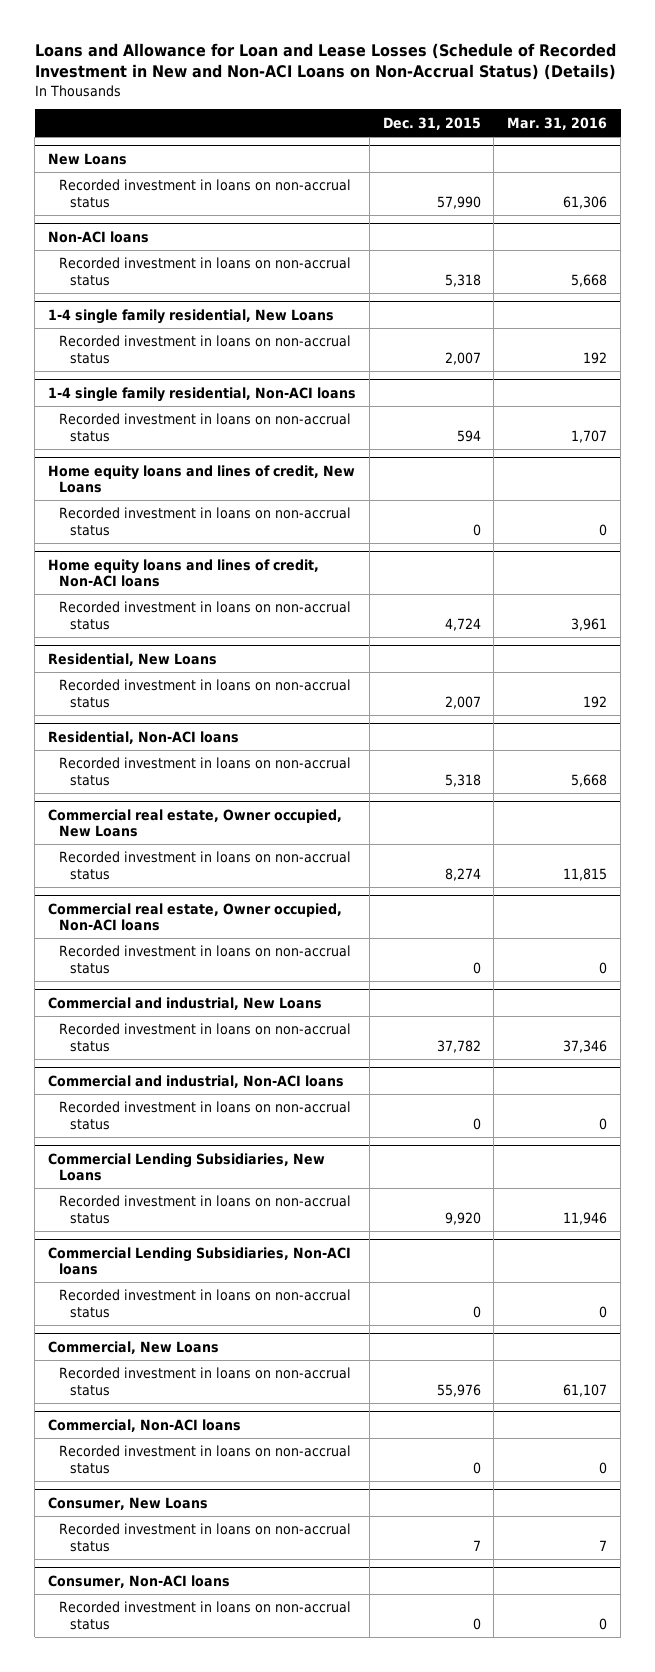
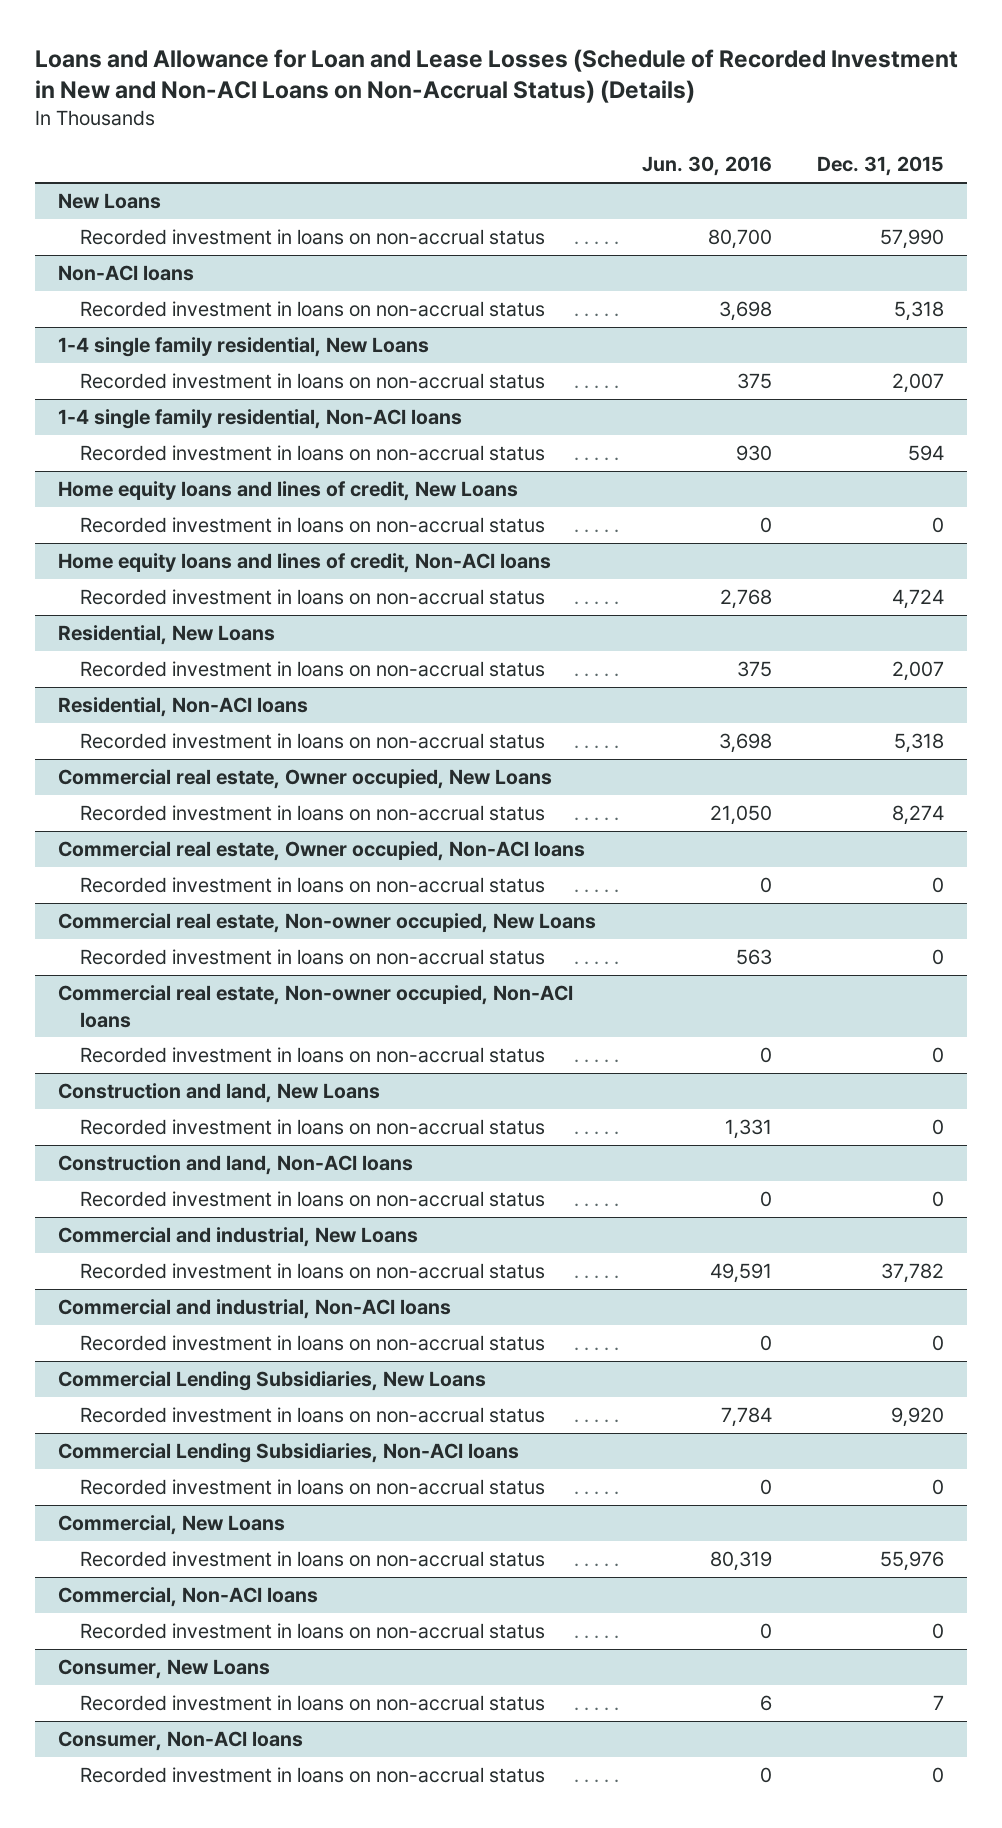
- | Dec. 31, 2015 | Mar. 31, 2016
+ | Jun. 30, 2016 | Dec. 31, 2015
+ Commercial real estate, Non-owner occupied, New Loans
+ Recorded investment in loans on non-accrual status | 563 | 0
+ Commercial real estate, Non-owner occupied, Non-ACI loans
+ Recorded investment in loans on non-accrual status | 0 | 0
+ Construction and land, New Loans
+ Recorded investment in loans on non-accrual status | 1,331 | 0
+ Construction and land, Non-ACI loans
+ Recorded investment in loans on non-accrual status | 0 | 0

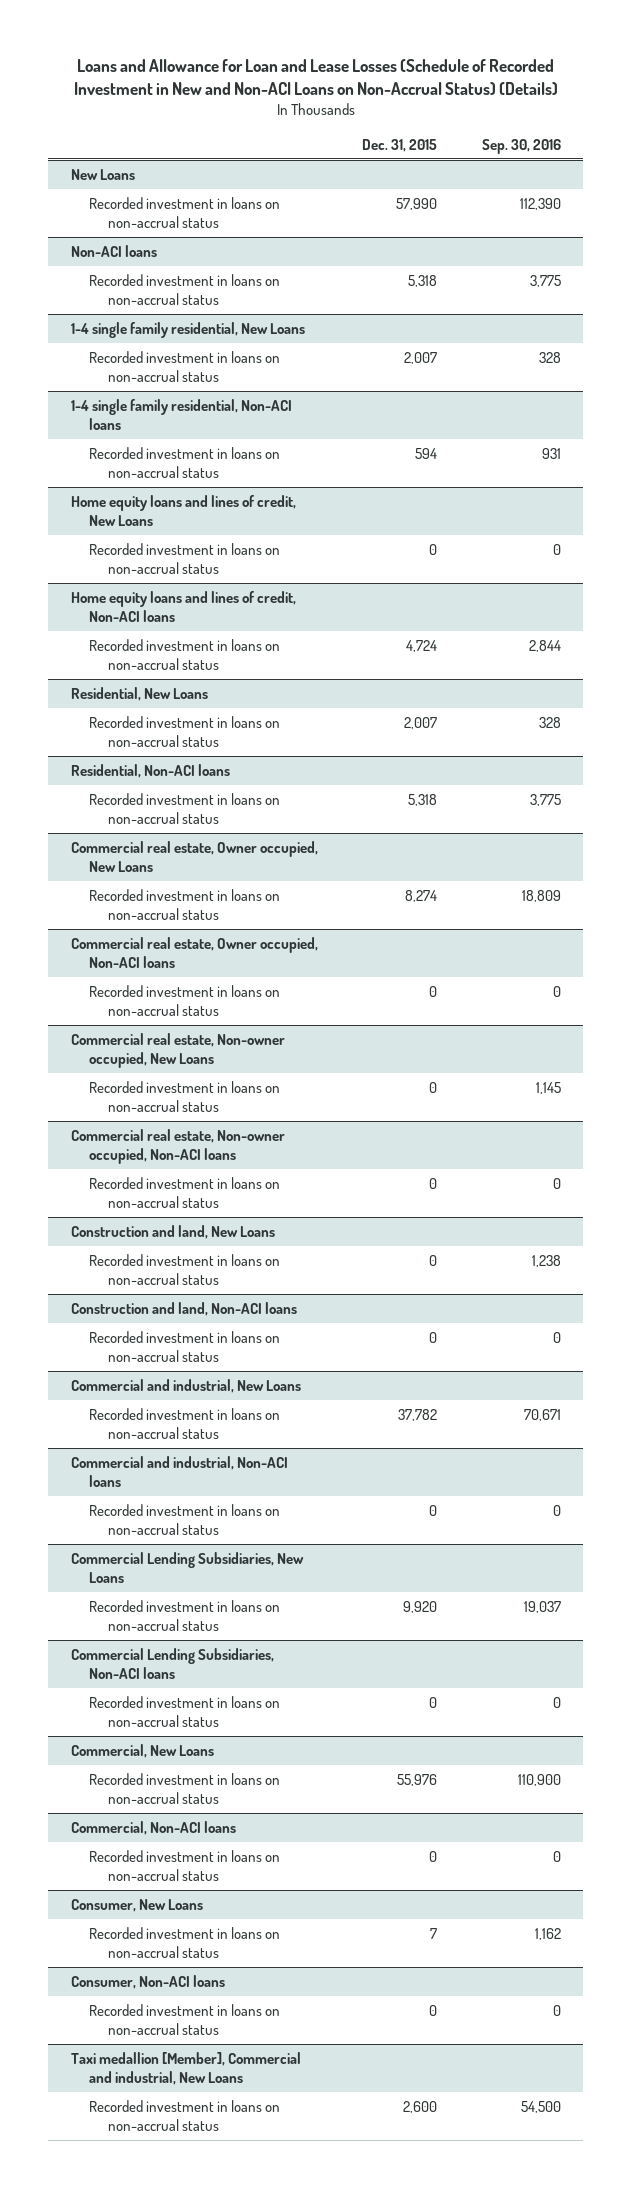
- | Jun. 30, 2016 | Dec. 31, 2015
+ | Dec. 31, 2015 | Sep. 30, 2016
+ Taxi medallion [Member], Commercial and industrial, New Loans
+ Recorded investment in loans on non-accrual status | 2,600 | 54,500

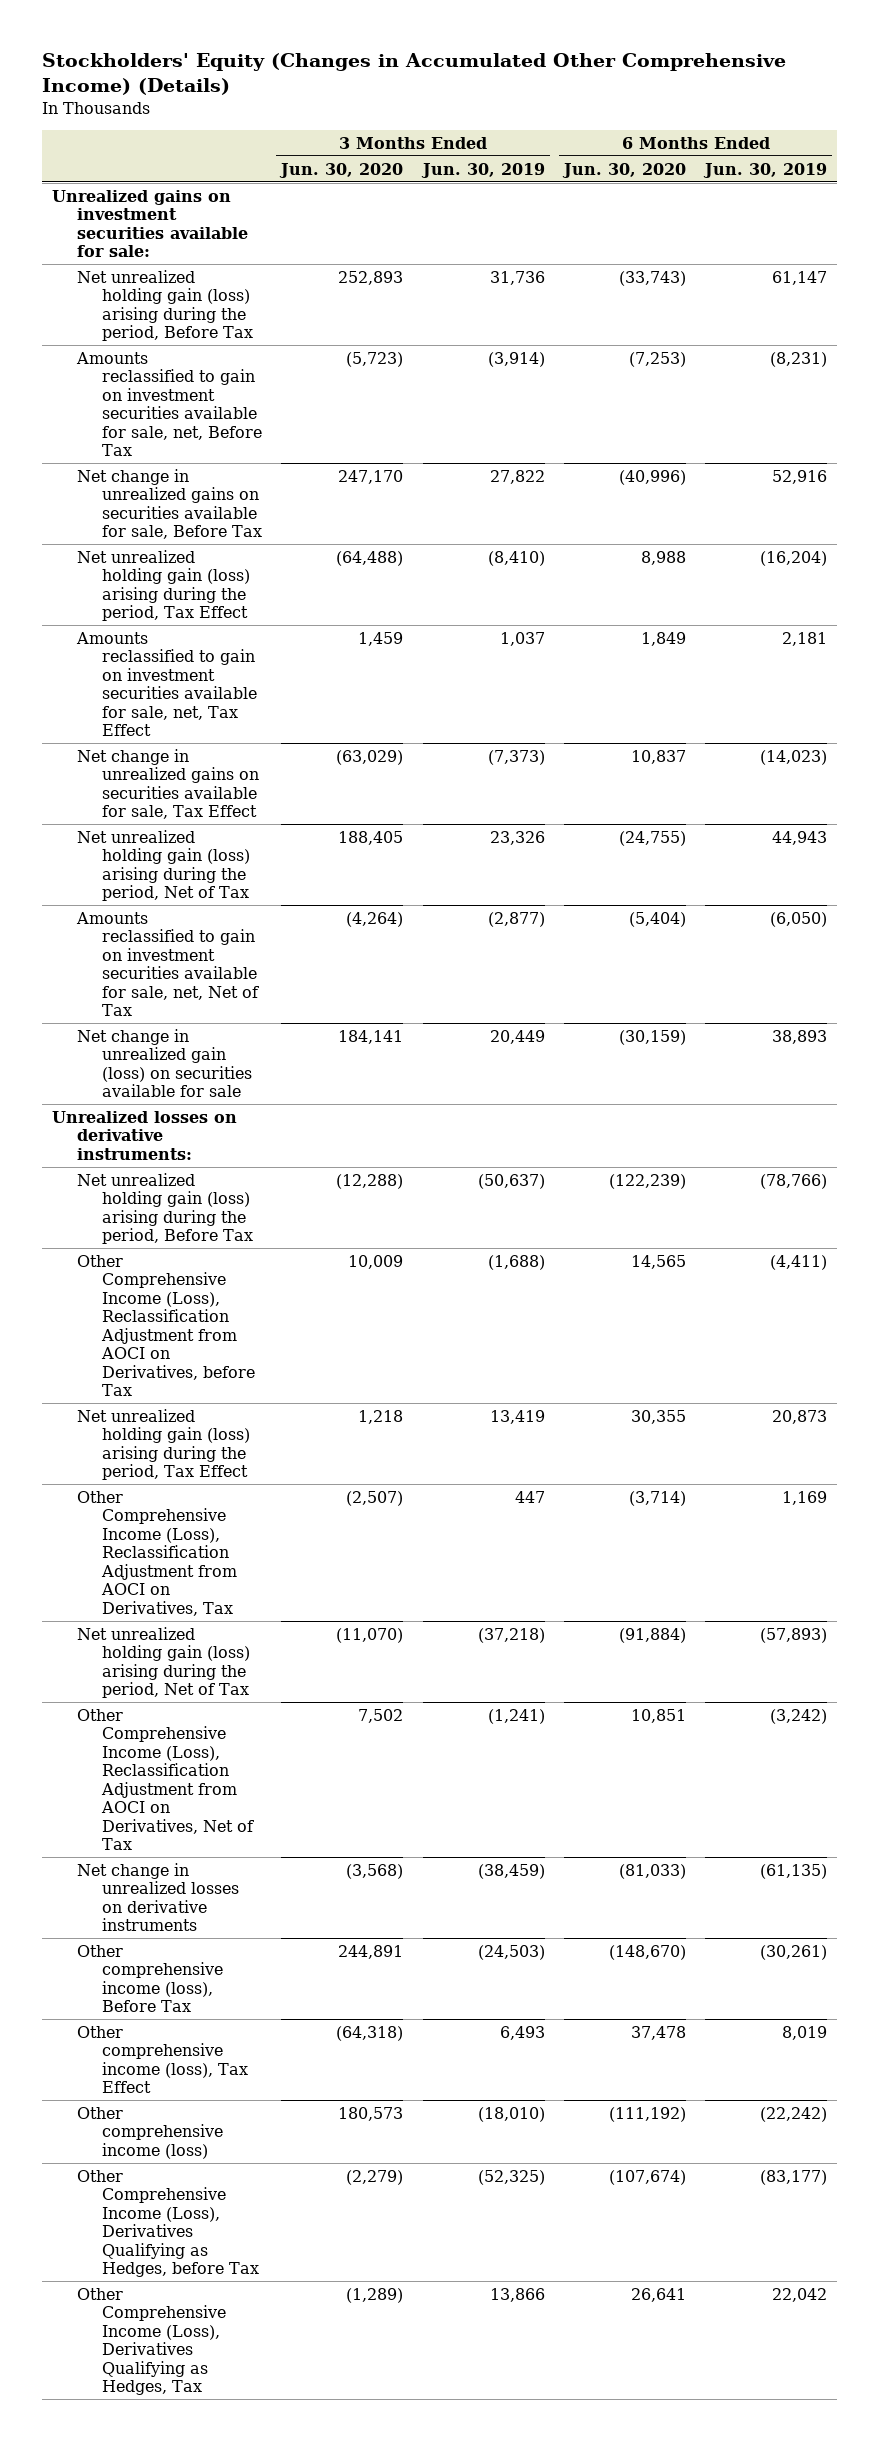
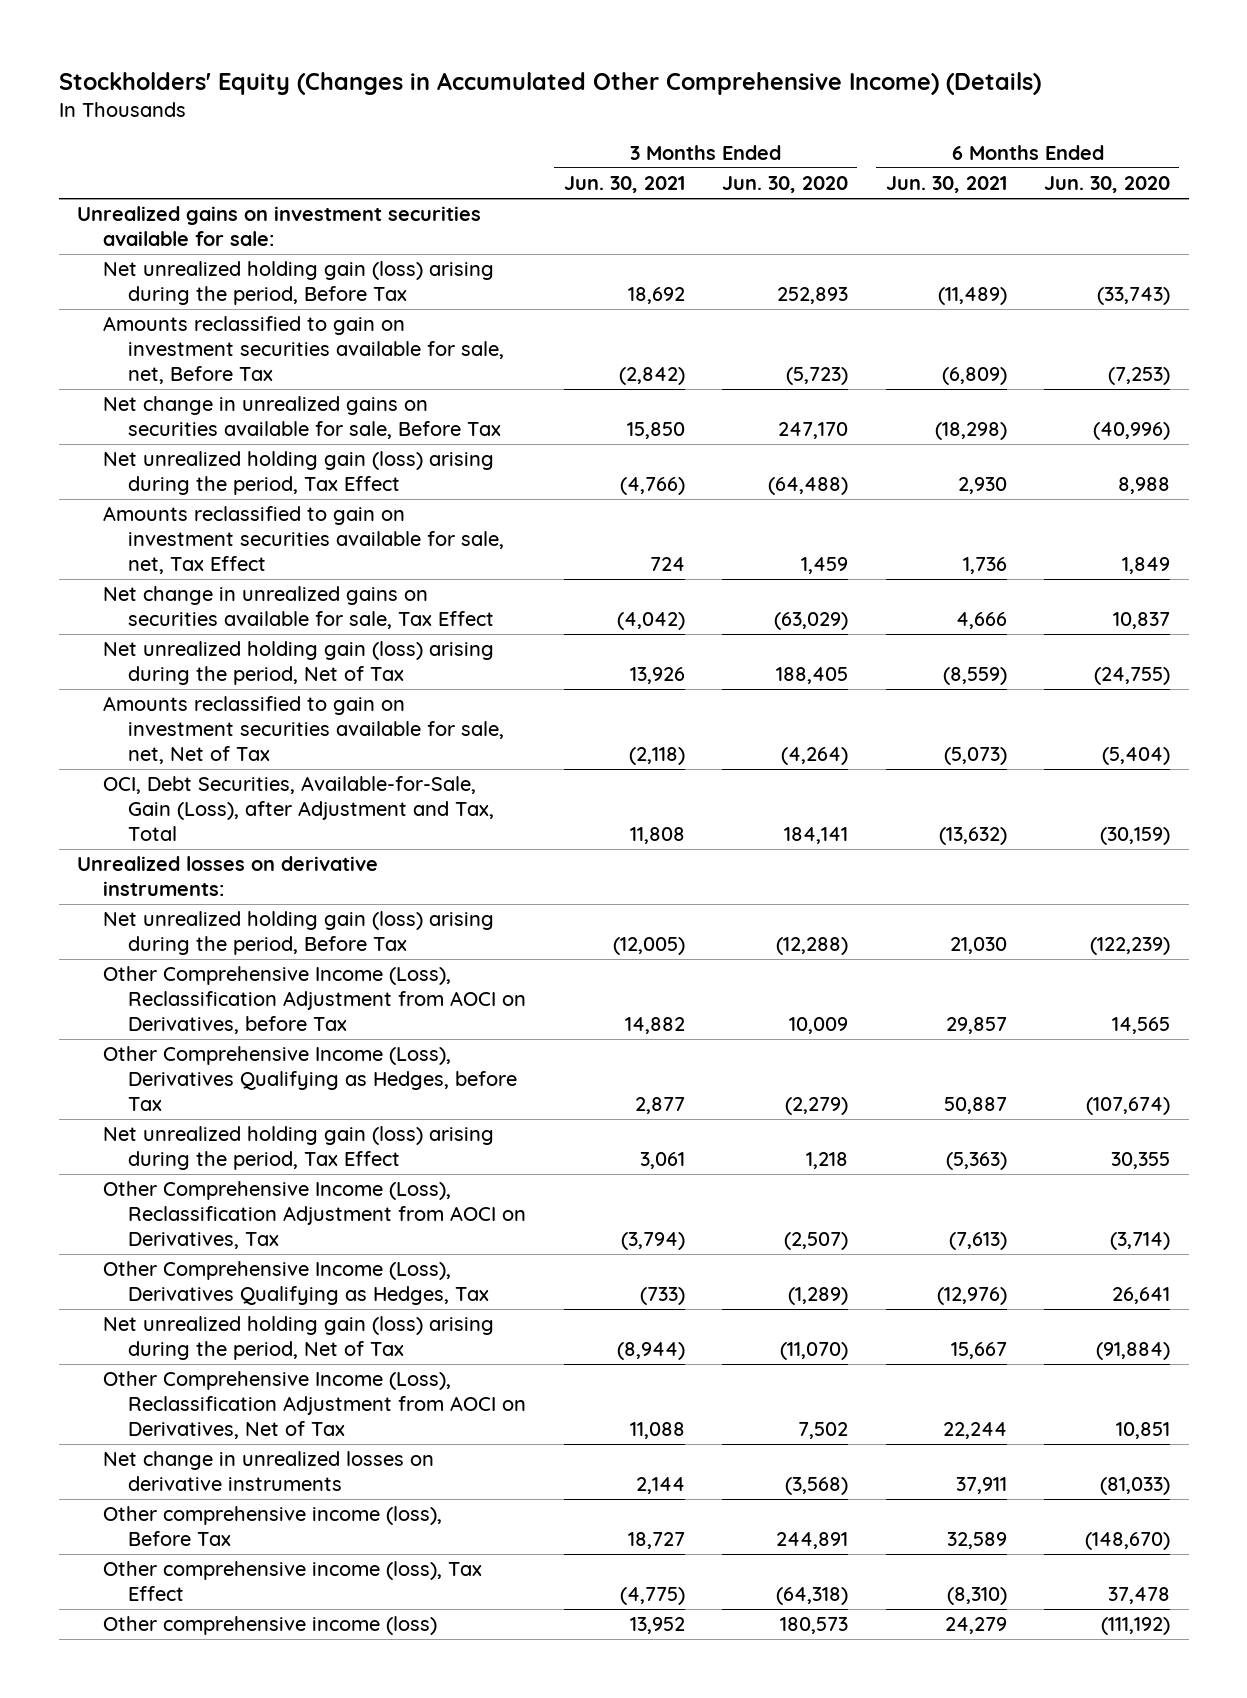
- | 3 Months Ended Jun. 30, 2020 | 3 Months Ended Jun. 30, 2019 | 6 Months Ended Jun. 30, 2020 | 6 Months Ended Jun. 30, 2019
+ | 3 Months Ended Jun. 30, 2021 | 3 Months Ended Jun. 30, 2020 | 6 Months Ended Jun. 30, 2021 | 6 Months Ended Jun. 30, 2020
- Net change in unrealized gain (loss) on securities available for sale | 184,141 | 20,449 | (30,159) | 38,893
+ OCI, Debt Securities, Available-for-Sale, Gain (Loss), after Adjustment and Tax, Total | 11,808 | 184,141 | (13,632) | (30,159)
moved up: Other Comprehensive Income (Loss), Derivatives Qualifying as Hedges, before Tax | 2,877 | (2,279) | 50,887 | (107,674)
moved up: Other Comprehensive Income (Loss), Derivatives Qualifying as Hedges, Tax | (733) | (1,289) | (12,976) | 26,641

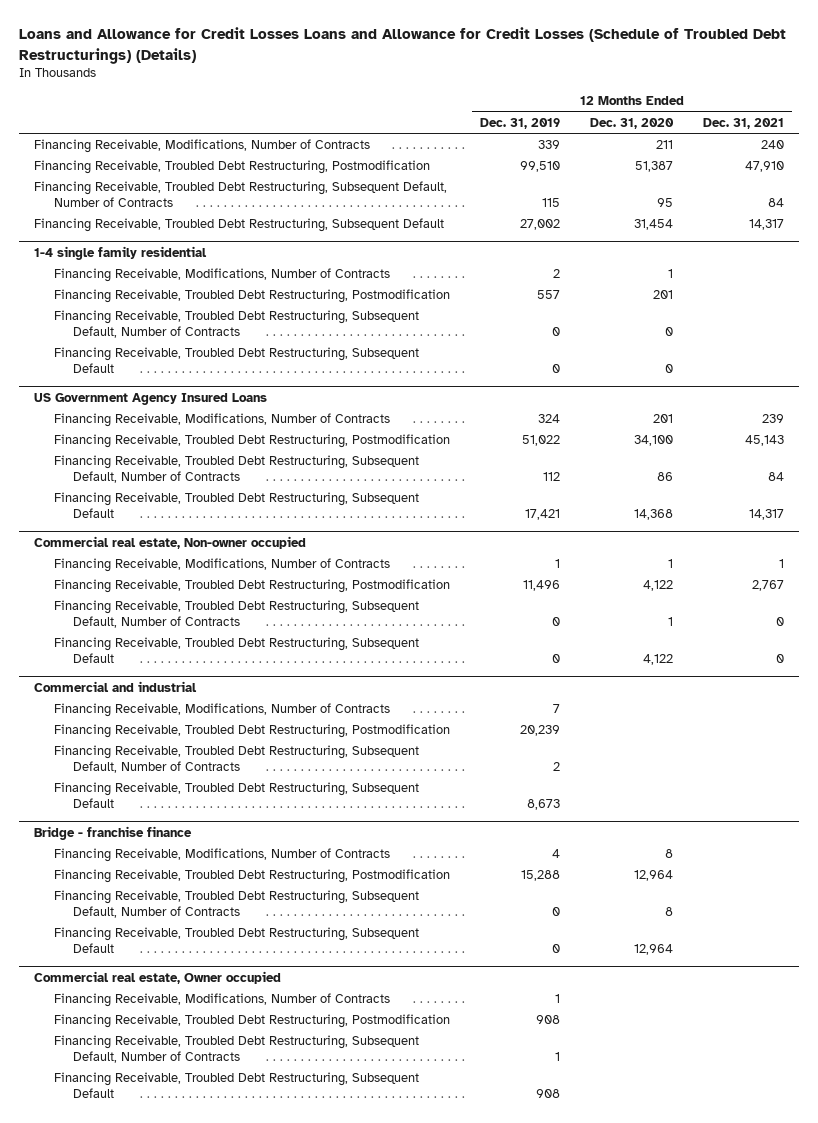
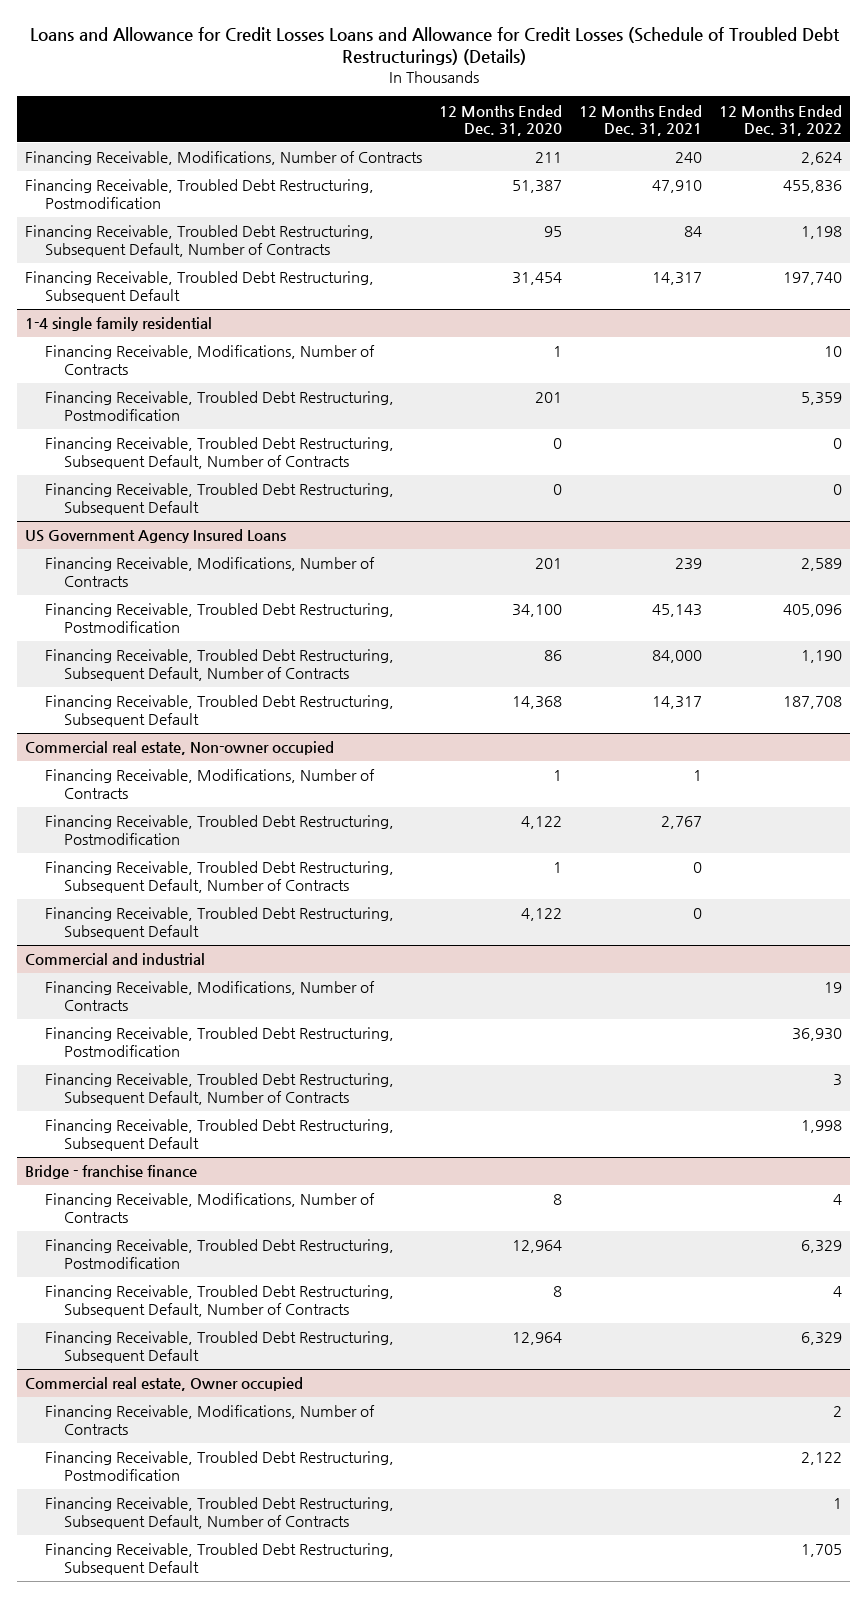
- | 12 Months Ended Dec. 31, 2019 | 12 Months Ended Dec. 31, 2020 | 12 Months Ended Dec. 31, 2021
+ | 12 Months Ended Dec. 31, 2020 | 12 Months Ended Dec. 31, 2021 | 12 Months Ended Dec. 31, 2022
@ US Government Agency Insured Loans
- Financing Receivable, Troubled Debt Restructuring, Subsequent Default, Number of Contracts | 112 | 86 | 84
+ Financing Receivable, Troubled Debt Restructuring, Subsequent Default, Number of Contracts | 86 | 84,000 | 1,190

